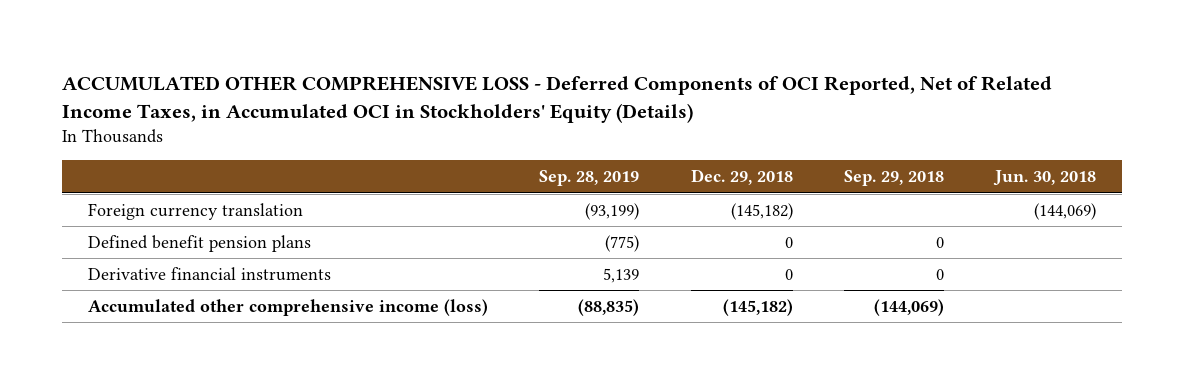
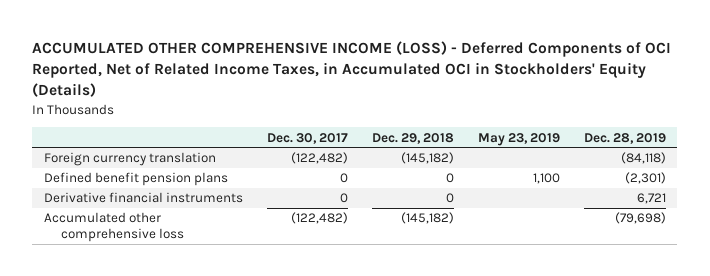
- ACCUMULATED OTHER COMPREHENSIVE LOSS - Deferred Components of OCI Reported, Net of Related Income Taxes, in Accumulated OCI in Stockholders' Equity (Details)
+ ACCUMULATED OTHER COMPREHENSIVE INCOME (LOSS) - Deferred Components of OCI Reported, Net of Related Income Taxes, in Accumulated OCI in Stockholders' Equity (Details)
- | Sep. 28, 2019 | Dec. 29, 2018 | Sep. 29, 2018 | Jun. 30, 2018
+ | Dec. 30, 2017 | Dec. 29, 2018 | May 23, 2019 | Dec. 28, 2019
- Accumulated other comprehensive income (loss) | (88,835) | (145,182) | (144,069) |
+ Accumulated other comprehensive loss | (122,482) | (145,182) | | (79,698)

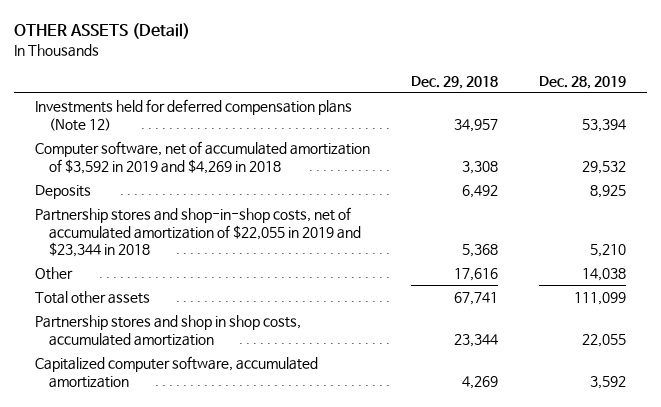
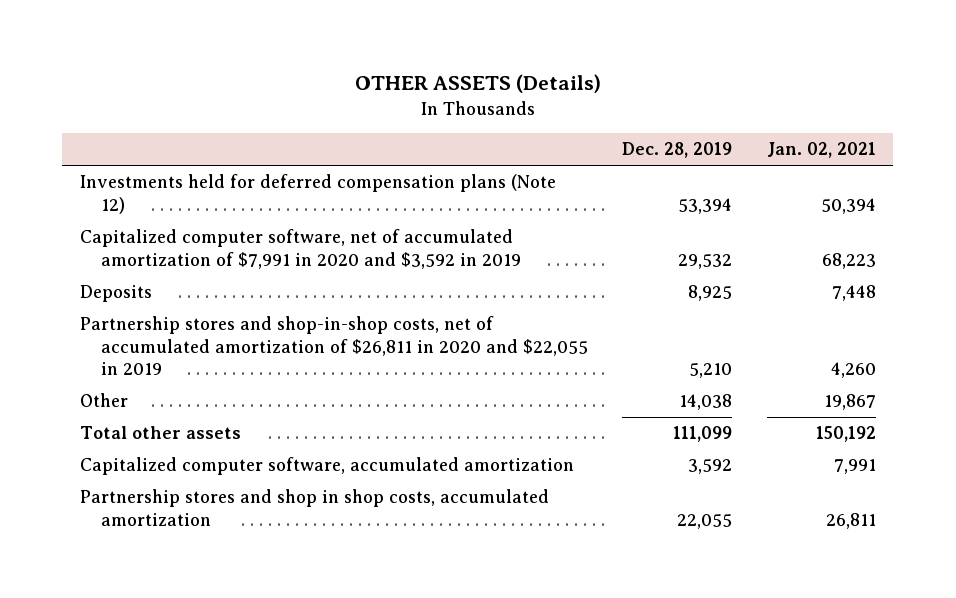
- OTHER ASSETS (Detail)
+ OTHER ASSETS (Details)
- | Dec. 29, 2018 | Dec. 28, 2019
+ | Dec. 28, 2019 | Jan. 02, 2021
- Computer software, net of accumulated amortization of $3,592 in 2019 and $4,269 in 2018 | 3,308 | 29,532
+ Capitalized computer software, net of accumulated amortization of $7,991 in 2020 and $3,592 in 2019 | 29,532 | 68,223
- Partnership stores and shop-in-shop costs, net of accumulated amortization of $22,055 in 2019 and $23,344 in 2018 | 5,368 | 5,210
+ Partnership stores and shop-in-shop costs, net of accumulated amortization of $26,811 in 2020 and $22,055 in 2019 | 5,210 | 4,260
moved down: Partnership stores and shop in shop costs, accumulated amortization | 22,055 | 26,811

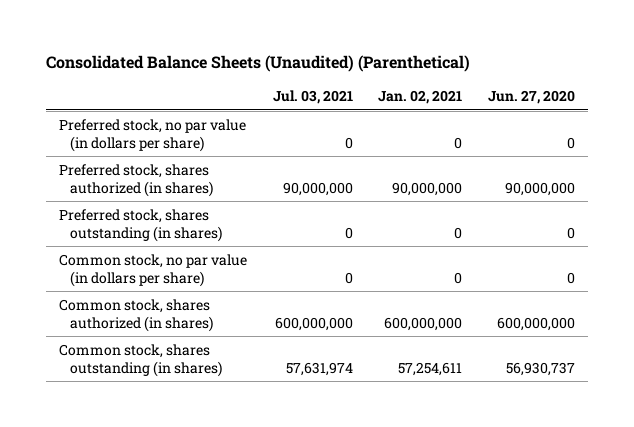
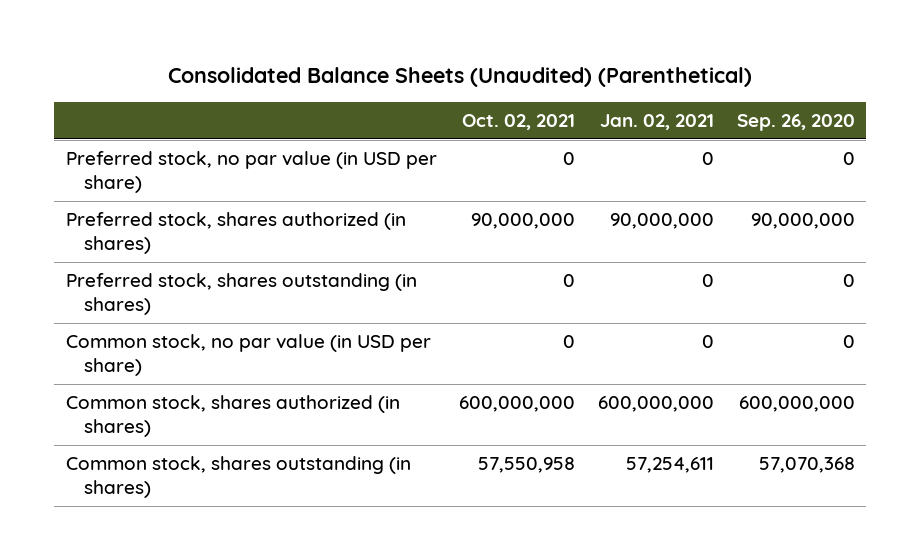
- | Jul. 03, 2021 | Jan. 02, 2021 | Jun. 27, 2020
+ | Oct. 02, 2021 | Jan. 02, 2021 | Sep. 26, 2020
- Preferred stock, no par value (in dollars per share) | 0 | 0 | 0
+ Preferred stock, no par value (in USD per share) | 0 | 0 | 0
- Common stock, no par value (in dollars per share) | 0 | 0 | 0
+ Common stock, no par value (in USD per share) | 0 | 0 | 0

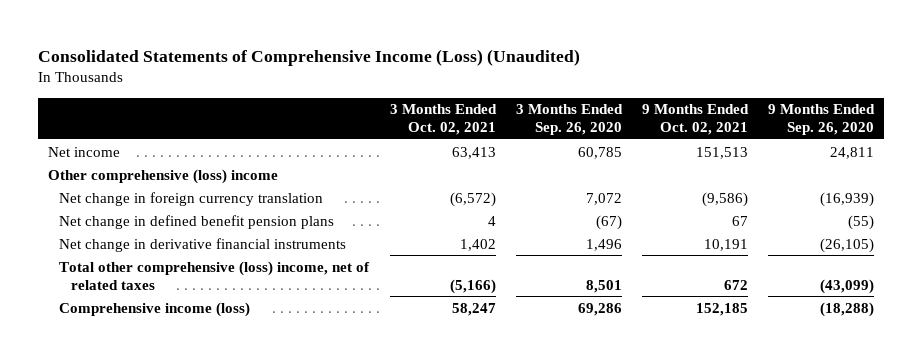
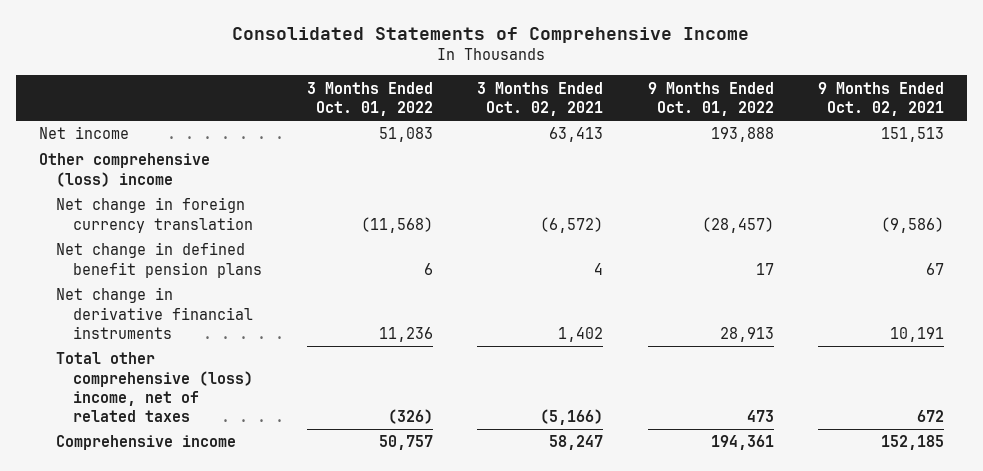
- Consolidated Statements of Comprehensive Income (Loss) (Unaudited)
+ Consolidated Statements of Comprehensive Income
- | 3 Months Ended Oct. 02, 2021 | 3 Months Ended Sep. 26, 2020 | 9 Months Ended Oct. 02, 2021 | 9 Months Ended Sep. 26, 2020
+ | 3 Months Ended Oct. 01, 2022 | 3 Months Ended Oct. 02, 2021 | 9 Months Ended Oct. 01, 2022 | 9 Months Ended Oct. 02, 2021
- Comprehensive income (loss) | 58,247 | 69,286 | 152,185 | (18,288)
+ Comprehensive income | 50,757 | 58,247 | 194,361 | 152,185

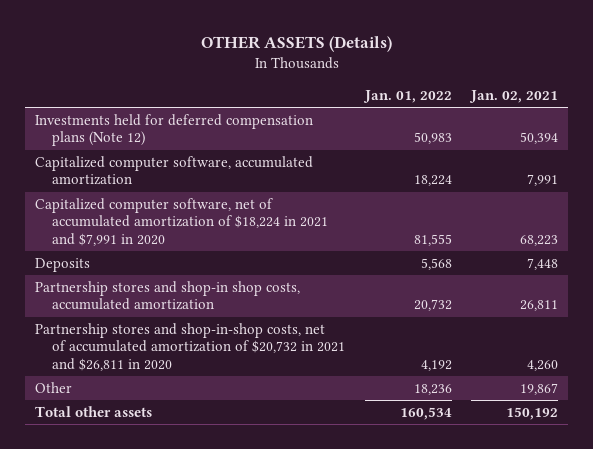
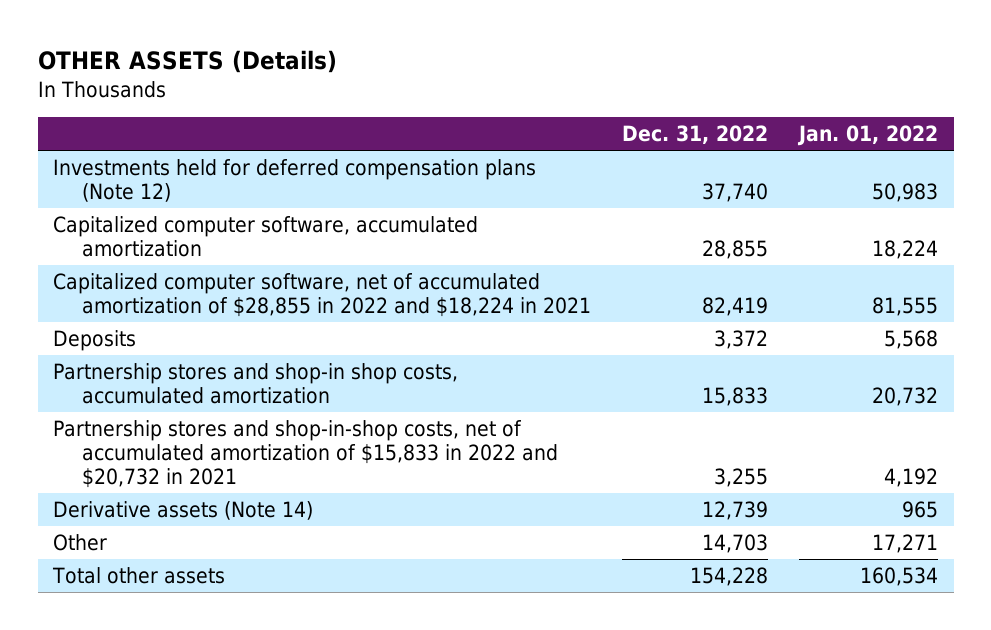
- | Jan. 01, 2022 | Jan. 02, 2021
+ | Dec. 31, 2022 | Jan. 01, 2022
- Capitalized computer software, net of accumulated amortization of $18,224 in 2021 and $7,991 in 2020 | 81,555 | 68,223
+ Capitalized computer software, net of accumulated amortization of $28,855 in 2022 and $18,224 in 2021 | 82,419 | 81,555
- Partnership stores and shop-in-shop costs, net of accumulated amortization of $20,732 in 2021 and $26,811 in 2020 | 4,192 | 4,260
- Other | 18,236 | 19,867
+ Partnership stores and shop-in-shop costs, net of accumulated amortization of $15,833 in 2022 and $20,732 in 2021 | 3,255 | 4,192
+ Derivative assets (Note 14) | 12,739 | 965
+ Other | 14,703 | 17,271

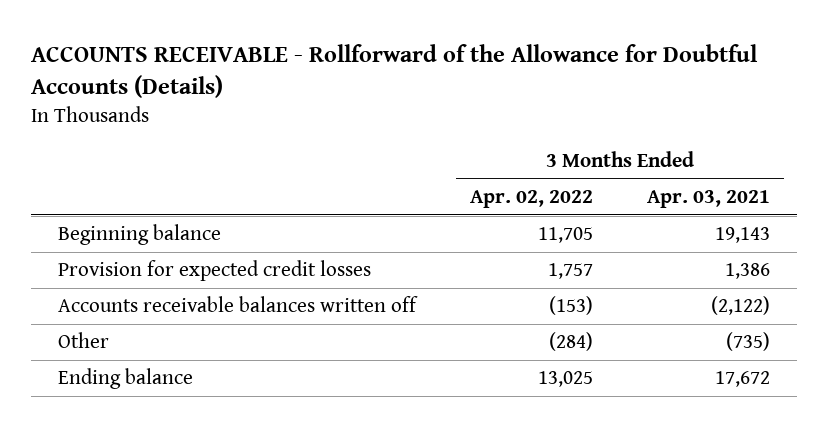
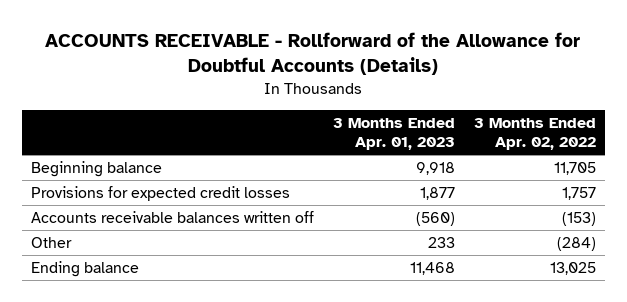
- | 3 Months Ended Apr. 02, 2022 | 3 Months Ended Apr. 03, 2021
+ | 3 Months Ended Apr. 01, 2023 | 3 Months Ended Apr. 02, 2022
- Provision for expected credit losses | 1,757 | 1,386
+ Provisions for expected credit losses | 1,877 | 1,757

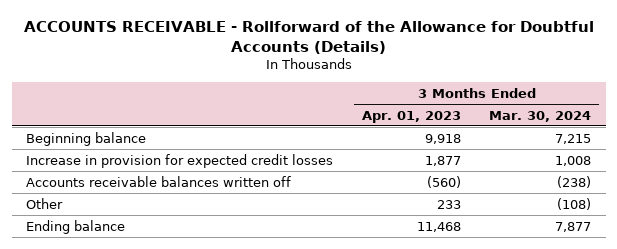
- | 3 Months Ended Apr. 01, 2023 | 3 Months Ended Apr. 02, 2022
+ | 3 Months Ended Apr. 01, 2023 | 3 Months Ended Mar. 30, 2024
- Provisions for expected credit losses | 1,877 | 1,757
+ Increase in provision for expected credit losses | 1,877 | 1,008

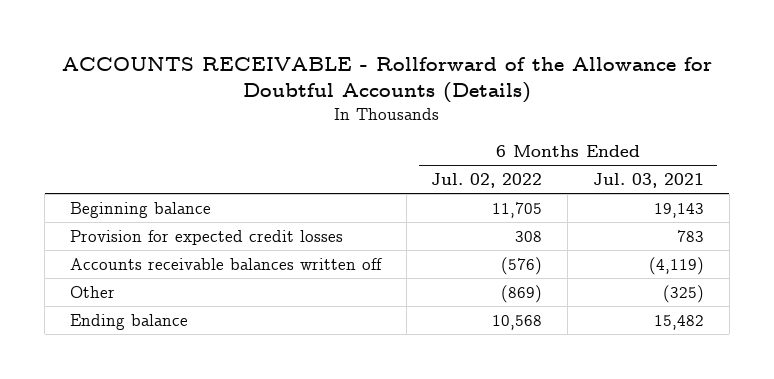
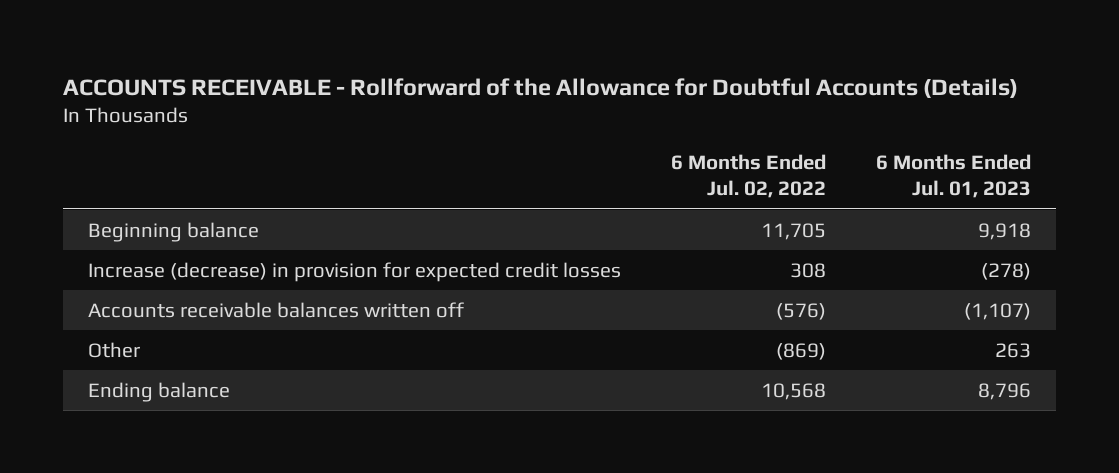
- | 6 Months Ended Jul. 02, 2022 | 6 Months Ended Jul. 03, 2021
+ | 6 Months Ended Jul. 02, 2022 | 6 Months Ended Jul. 01, 2023
- Provision for expected credit losses | 308 | 783
+ Increase (decrease) in provision for expected credit losses | 308 | (278)

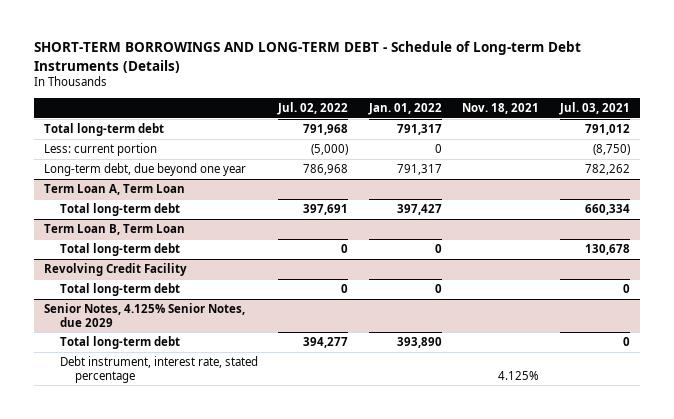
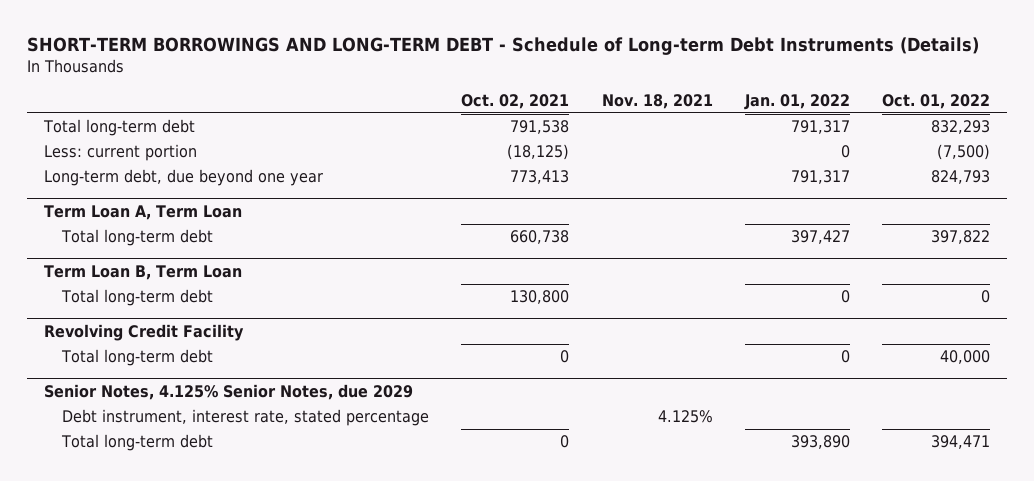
- | Jul. 02, 2022 | Jan. 01, 2022 | Nov. 18, 2021 | Jul. 03, 2021
+ | Oct. 02, 2021 | Nov. 18, 2021 | Jan. 01, 2022 | Oct. 01, 2022
@ Senior Notes, 4.125% Senior Notes, due 2029
moved down: Total long-term debt | 0 | | 393,890 | 394,471

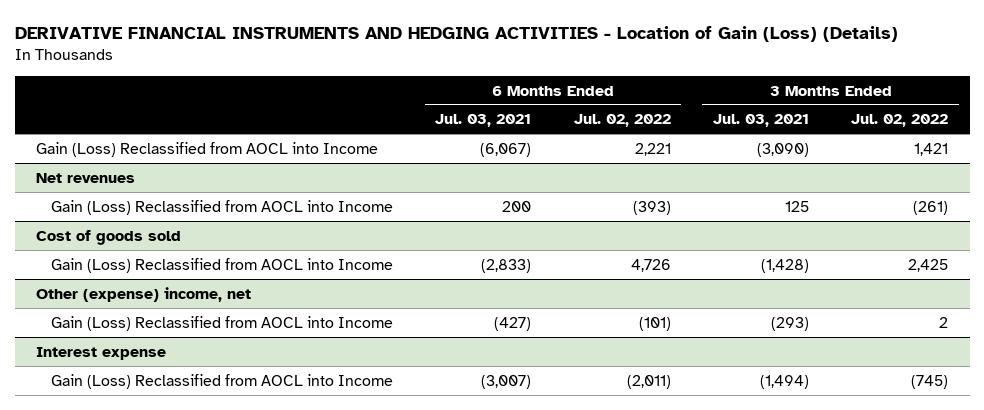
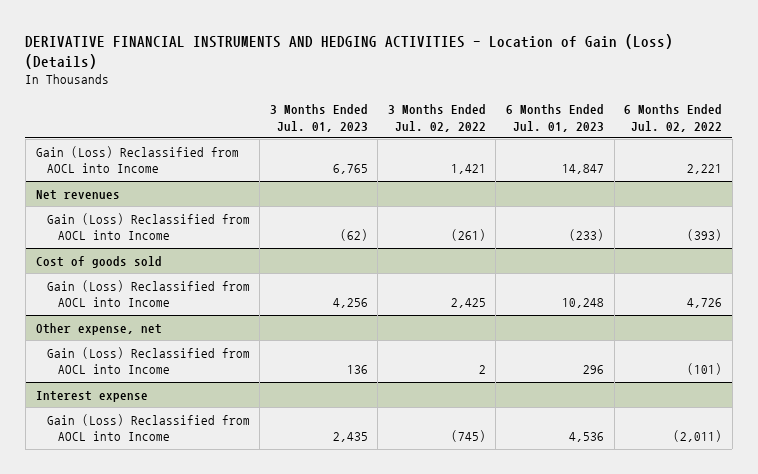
- | 6 Months Ended Jul. 03, 2021 | 6 Months Ended Jul. 02, 2022 | 3 Months Ended Jul. 03, 2021 | 3 Months Ended Jul. 02, 2022
+ | 3 Months Ended Jul. 01, 2023 | 3 Months Ended Jul. 02, 2022 | 6 Months Ended Jul. 01, 2023 | 6 Months Ended Jul. 02, 2022
- Other (expense) income, net
+ Other expense, net

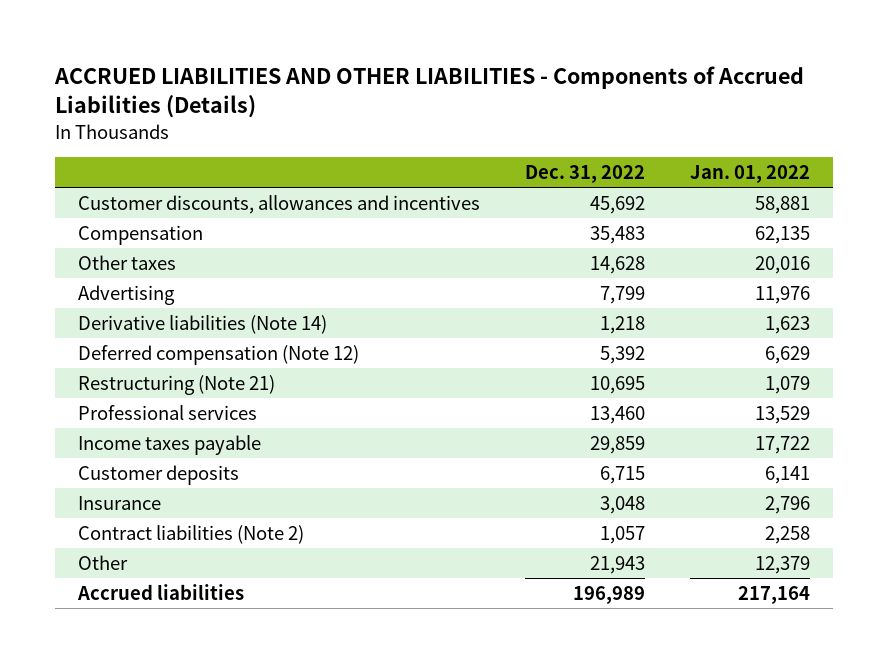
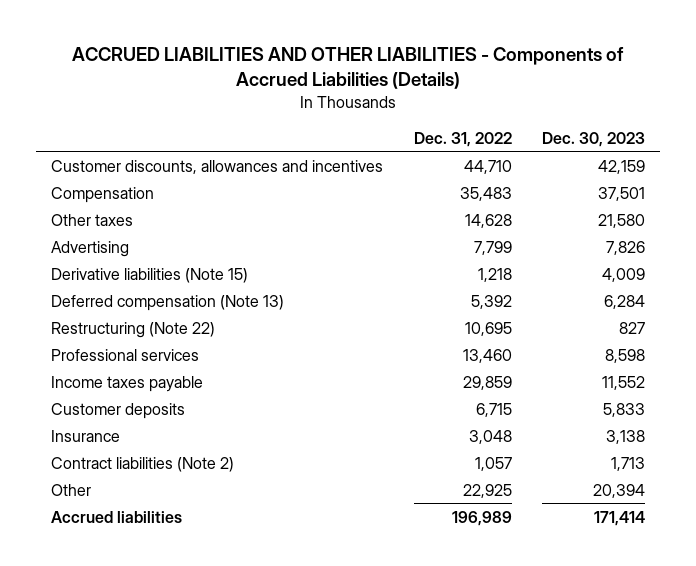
- | Dec. 31, 2022 | Jan. 01, 2022
+ | Dec. 31, 2022 | Dec. 30, 2023
- Customer discounts, allowances and incentives | 45,692 | 58,881
+ Customer discounts, allowances and incentives | 44,710 | 42,159
- Derivative liabilities (Note 14) | 1,218 | 1,623
- Deferred compensation (Note 12) | 5,392 | 6,629
- Restructuring (Note 21) | 10,695 | 1,079
+ Derivative liabilities (Note 15) | 1,218 | 4,009
+ Deferred compensation (Note 13) | 5,392 | 6,284
+ Restructuring (Note 22) | 10,695 | 827
- Other | 21,943 | 12,379
+ Other | 22,925 | 20,394

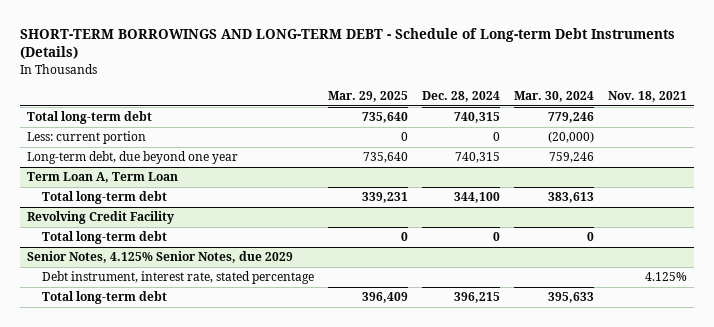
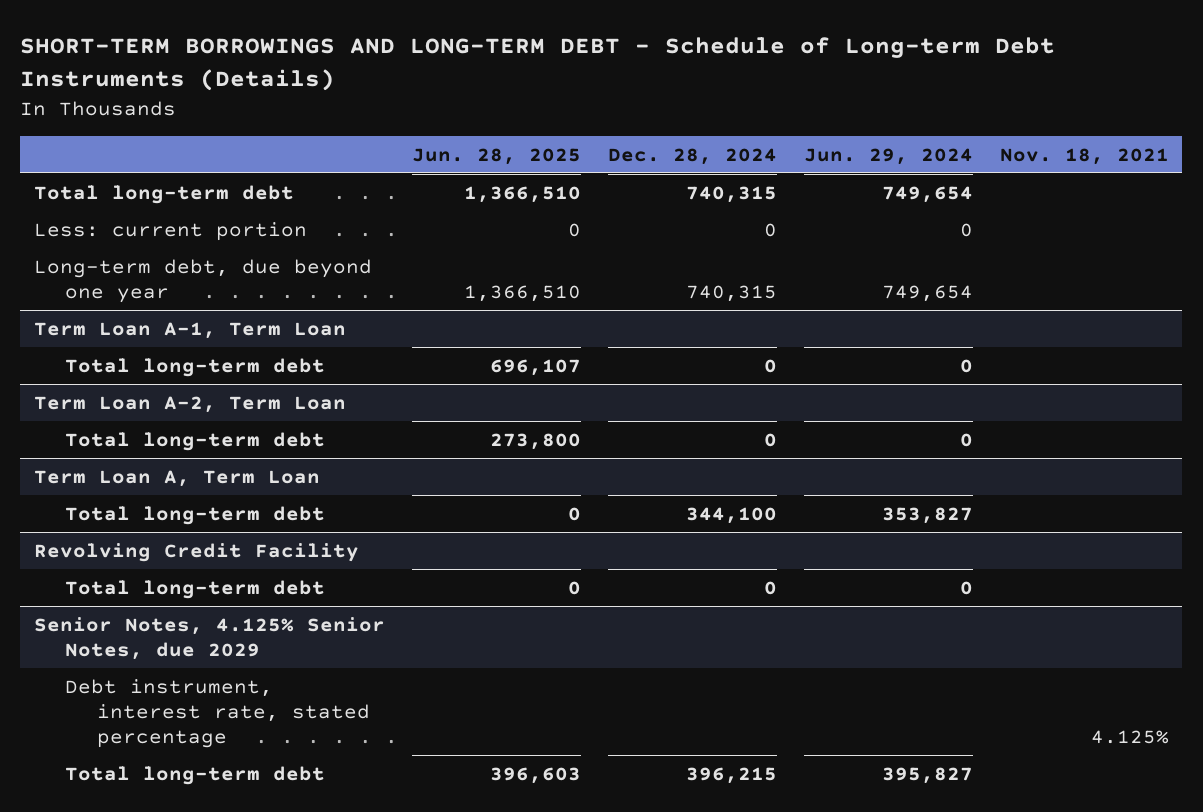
- | Mar. 29, 2025 | Dec. 28, 2024 | Mar. 30, 2024 | Nov. 18, 2021
+ | Jun. 28, 2025 | Dec. 28, 2024 | Jun. 29, 2024 | Nov. 18, 2021
+ Term Loan A-1, Term Loan
+ Total long-term debt | 696,107 | 0 | 0 |
+ Term Loan A-2, Term Loan
+ Total long-term debt | 273,800 | 0 | 0 |

